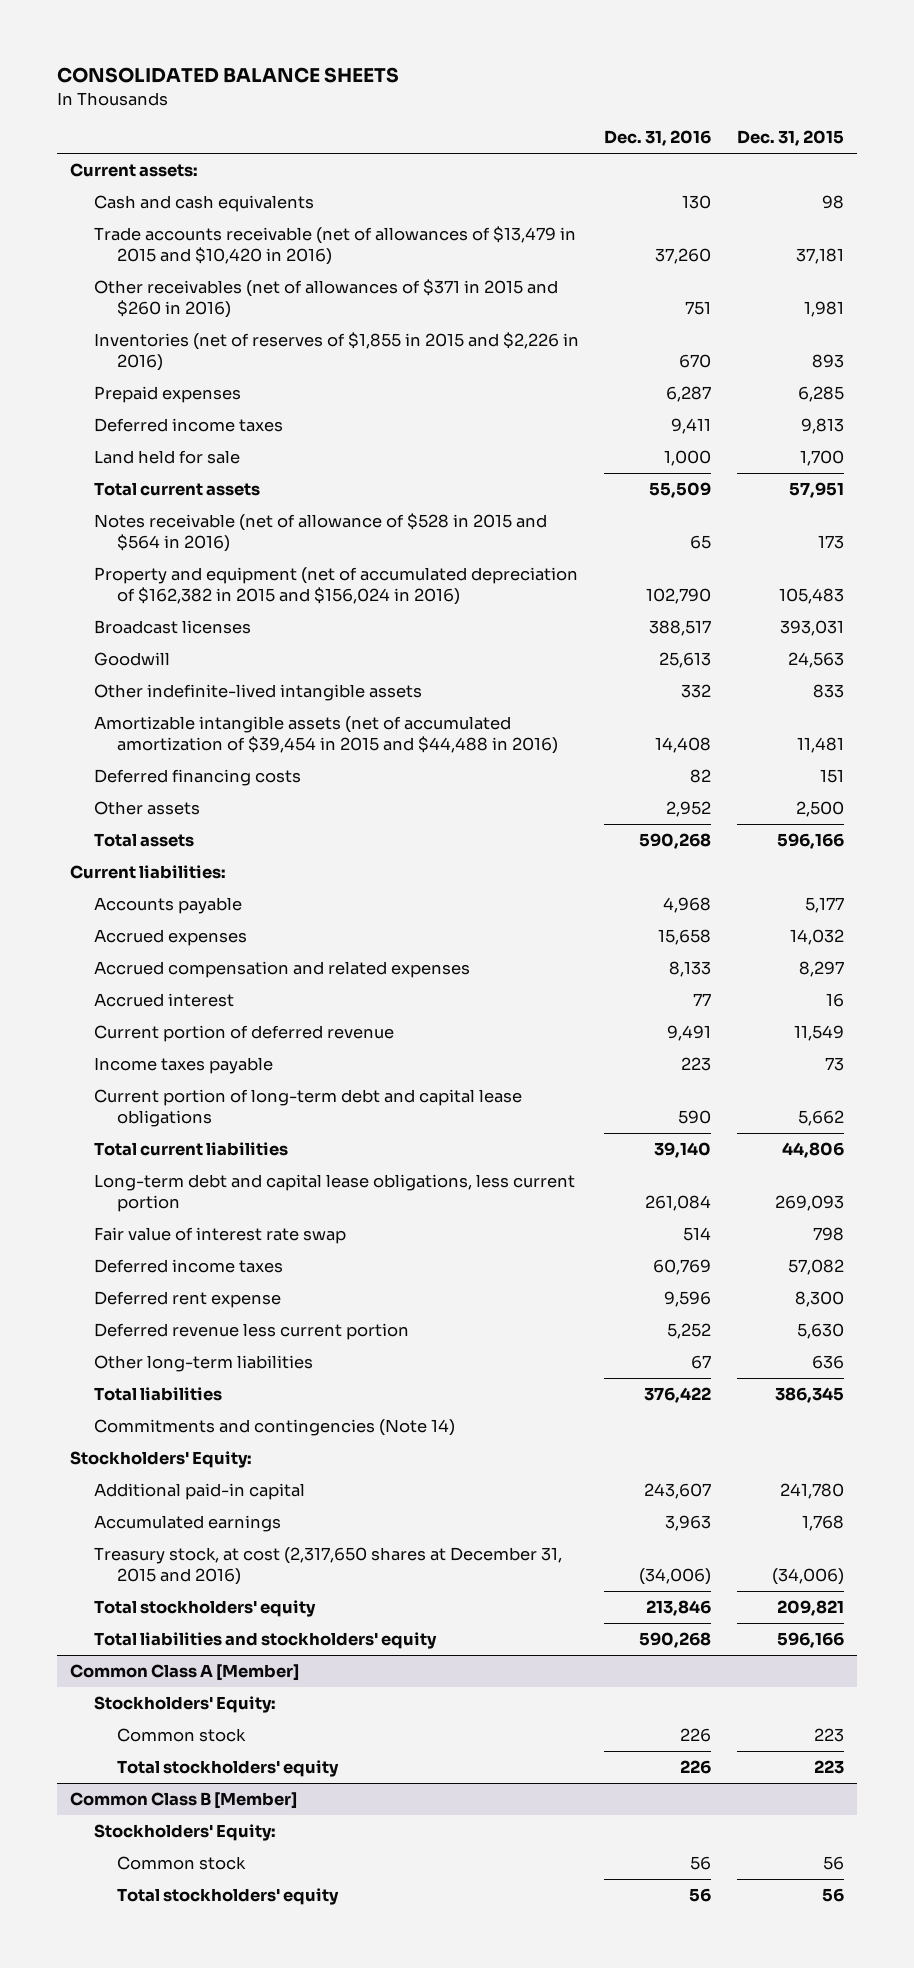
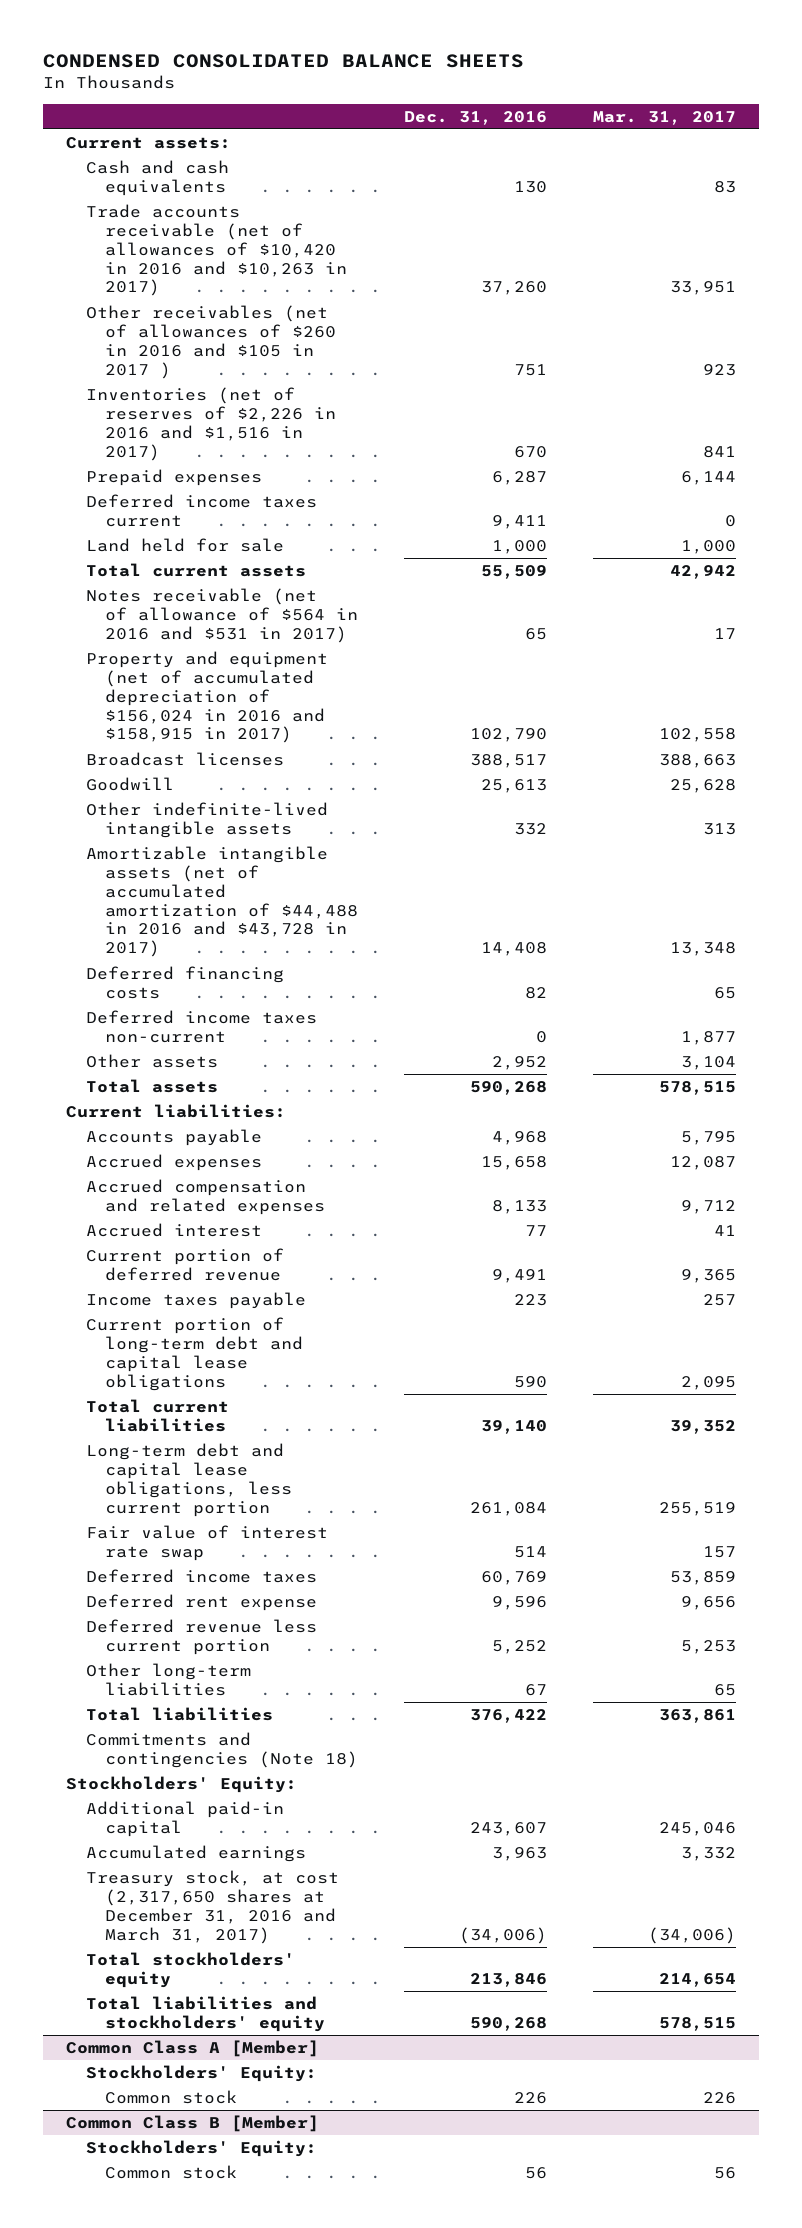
- CONSOLIDATED BALANCE SHEETS
+ CONDENSED CONSOLIDATED BALANCE SHEETS
- | Dec. 31, 2016 | Dec. 31, 2015
+ | Dec. 31, 2016 | Mar. 31, 2017
- Trade accounts receivable (net of allowances of $13,479 in 2015 and $10,420 in 2016) | 37,260 | 37,181
- Other receivables (net of allowances of $371 in 2015 and $260 in 2016) | 751 | 1,981
- Inventories (net of reserves of $1,855 in 2015 and $2,226 in 2016) | 670 | 893
+ Trade accounts receivable (net of allowances of $10,420 in 2016 and $10,263 in 2017) | 37,260 | 33,951
+ Other receivables (net of allowances of $260 in 2016 and $105 in 2017 ) | 751 | 923
+ Inventories (net of reserves of $2,226 in 2016 and $1,516 in 2017) | 670 | 841
- Deferred income taxes | 9,411 | 9,813
+ Deferred income taxes current | 9,411 | 0
- Notes receivable (net of allowance of $528 in 2015 and $564 in 2016) | 65 | 173
- Property and equipment (net of accumulated depreciation of $162,382 in 2015 and $156,024 in 2016) | 102,790 | 105,483
+ Notes receivable (net of allowance of $564 in 2016 and $531 in 2017) | 65 | 17
+ Property and equipment (net of accumulated depreciation of $156,024 in 2016 and $158,915 in 2017) | 102,790 | 102,558
- Amortizable intangible assets (net of accumulated amortization of $39,454 in 2015 and $44,488 in 2016) | 14,408 | 11,481
+ Amortizable intangible assets (net of accumulated amortization of $44,488 in 2016 and $43,728 in 2017) | 14,408 | 13,348
+ Deferred income taxes non-current | 0 | 1,877
- Commitments and contingencies (Note 14)
+ Commitments and contingencies (Note 18)
- Treasury stock, at cost (2,317,650 shares at December 31, 2015 and 2016) | (34,006) | (34,006)
+ Treasury stock, at cost (2,317,650 shares at December 31, 2016 and March 31, 2017) | (34,006) | (34,006)
@ Common Class A [Member]
- Total stockholders' equity | 226 | 223
@ Common Class B [Member]
- Total stockholders' equity | 56 | 56

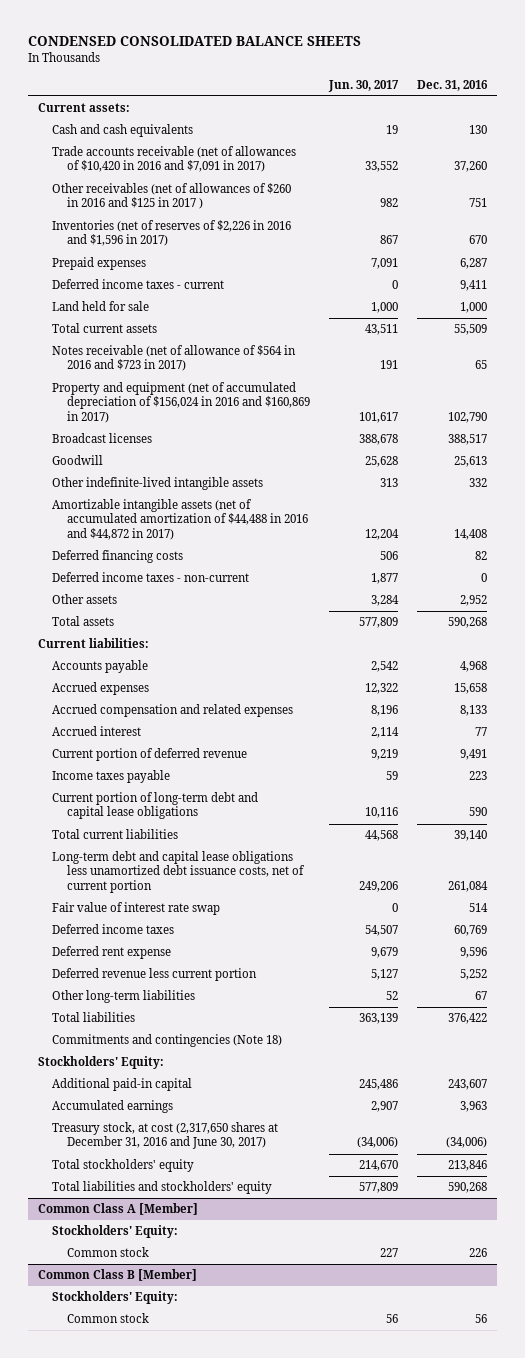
- | Dec. 31, 2016 | Mar. 31, 2017
+ | Jun. 30, 2017 | Dec. 31, 2016
- Trade accounts receivable (net of allowances of $10,420 in 2016 and $10,263 in 2017) | 37,260 | 33,951
- Other receivables (net of allowances of $260 in 2016 and $105 in 2017 ) | 751 | 923
- Inventories (net of reserves of $2,226 in 2016 and $1,516 in 2017) | 670 | 841
+ Trade accounts receivable (net of allowances of $10,420 in 2016 and $7,091 in 2017) | 33,552 | 37,260
+ Other receivables (net of allowances of $260 in 2016 and $125 in 2017 ) | 982 | 751
+ Inventories (net of reserves of $2,226 in 2016 and $1,596 in 2017) | 867 | 670
- Deferred income taxes current | 9,411 | 0
+ Deferred income taxes - current | 0 | 9,411
- Notes receivable (net of allowance of $564 in 2016 and $531 in 2017) | 65 | 17
- Property and equipment (net of accumulated depreciation of $156,024 in 2016 and $158,915 in 2017) | 102,790 | 102,558
+ Notes receivable (net of allowance of $564 in 2016 and $723 in 2017) | 191 | 65
+ Property and equipment (net of accumulated depreciation of $156,024 in 2016 and $160,869 in 2017) | 101,617 | 102,790
- Amortizable intangible assets (net of accumulated amortization of $44,488 in 2016 and $43,728 in 2017) | 14,408 | 13,348
+ Amortizable intangible assets (net of accumulated amortization of $44,488 in 2016 and $44,872 in 2017) | 12,204 | 14,408
- Deferred income taxes non-current | 0 | 1,877
+ Deferred income taxes - non-current | 1,877 | 0
- Long-term debt and capital lease obligations, less current portion | 261,084 | 255,519
+ Long-term debt and capital lease obligations less unamortized debt issuance costs, net of current portion | 249,206 | 261,084
- Treasury stock, at cost (2,317,650 shares at December 31, 2016 and March 31, 2017) | (34,006) | (34,006)
+ Treasury stock, at cost (2,317,650 shares at December 31, 2016 and June 30, 2017) | (34,006) | (34,006)

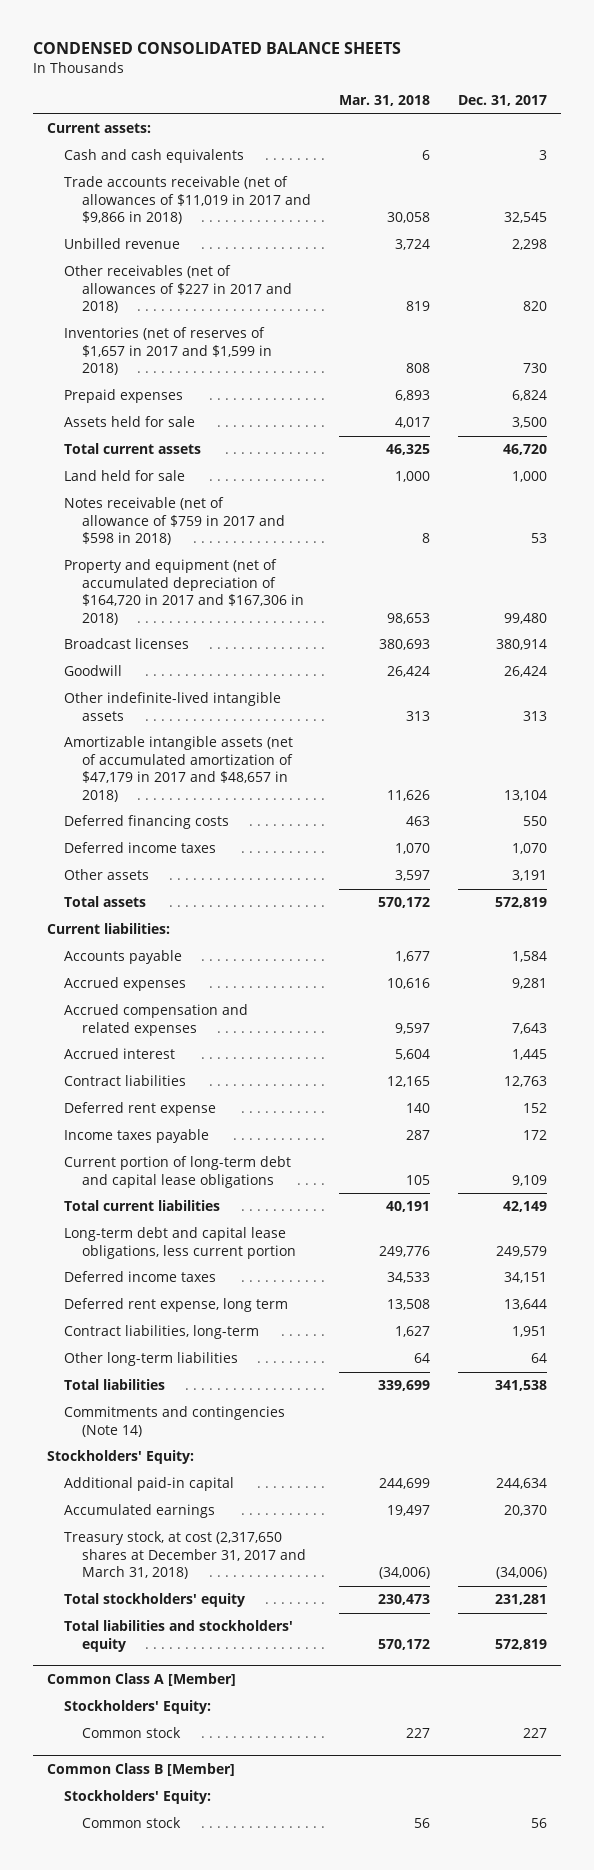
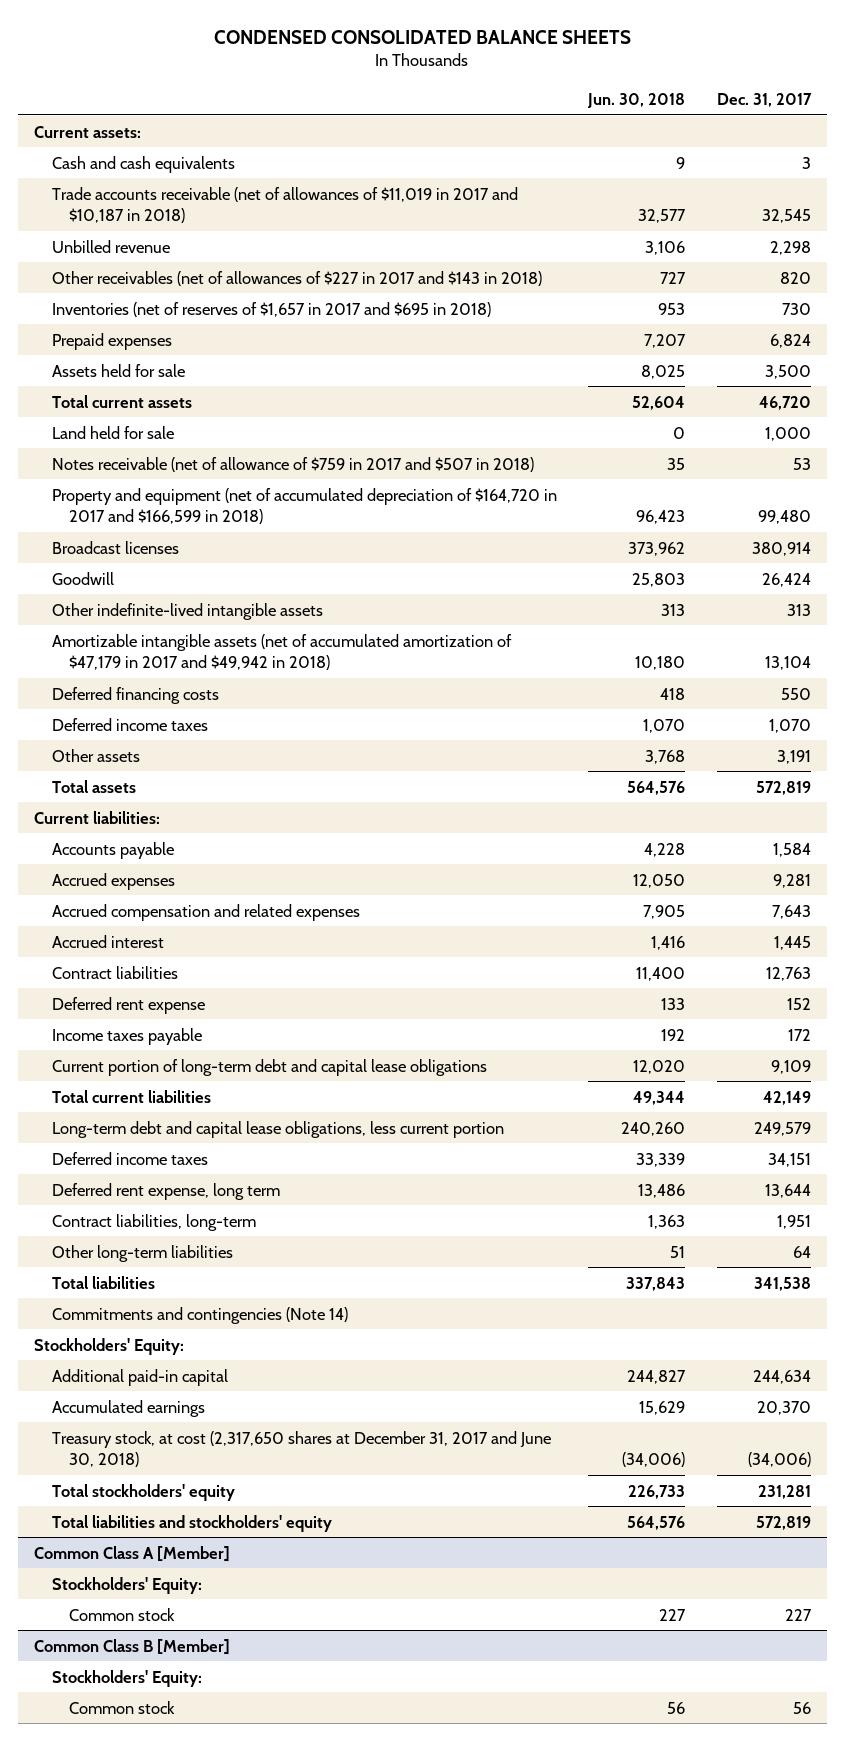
- | Mar. 31, 2018 | Dec. 31, 2017
+ | Jun. 30, 2018 | Dec. 31, 2017
- Trade accounts receivable (net of allowances of $11,019 in 2017 and $9,866 in 2018) | 30,058 | 32,545
+ Trade accounts receivable (net of allowances of $11,019 in 2017 and $10,187 in 2018) | 32,577 | 32,545
- Other receivables (net of allowances of $227 in 2017 and 2018) | 819 | 820
- Inventories (net of reserves of $1,657 in 2017 and $1,599 in 2018) | 808 | 730
+ Other receivables (net of allowances of $227 in 2017 and $143 in 2018) | 727 | 820
+ Inventories (net of reserves of $1,657 in 2017 and $695 in 2018) | 953 | 730
- Notes receivable (net of allowance of $759 in 2017 and $598 in 2018) | 8 | 53
- Property and equipment (net of accumulated depreciation of $164,720 in 2017 and $167,306 in 2018) | 98,653 | 99,480
+ Notes receivable (net of allowance of $759 in 2017 and $507 in 2018) | 35 | 53
+ Property and equipment (net of accumulated depreciation of $164,720 in 2017 and $166,599 in 2018) | 96,423 | 99,480
- Amortizable intangible assets (net of accumulated amortization of $47,179 in 2017 and $48,657 in 2018) | 11,626 | 13,104
+ Amortizable intangible assets (net of accumulated amortization of $47,179 in 2017 and $49,942 in 2018) | 10,180 | 13,104
- Treasury stock, at cost (2,317,650 shares at December 31, 2017 and March 31, 2018) | (34,006) | (34,006)
+ Treasury stock, at cost (2,317,650 shares at December 31, 2017 and June 30, 2018) | (34,006) | (34,006)

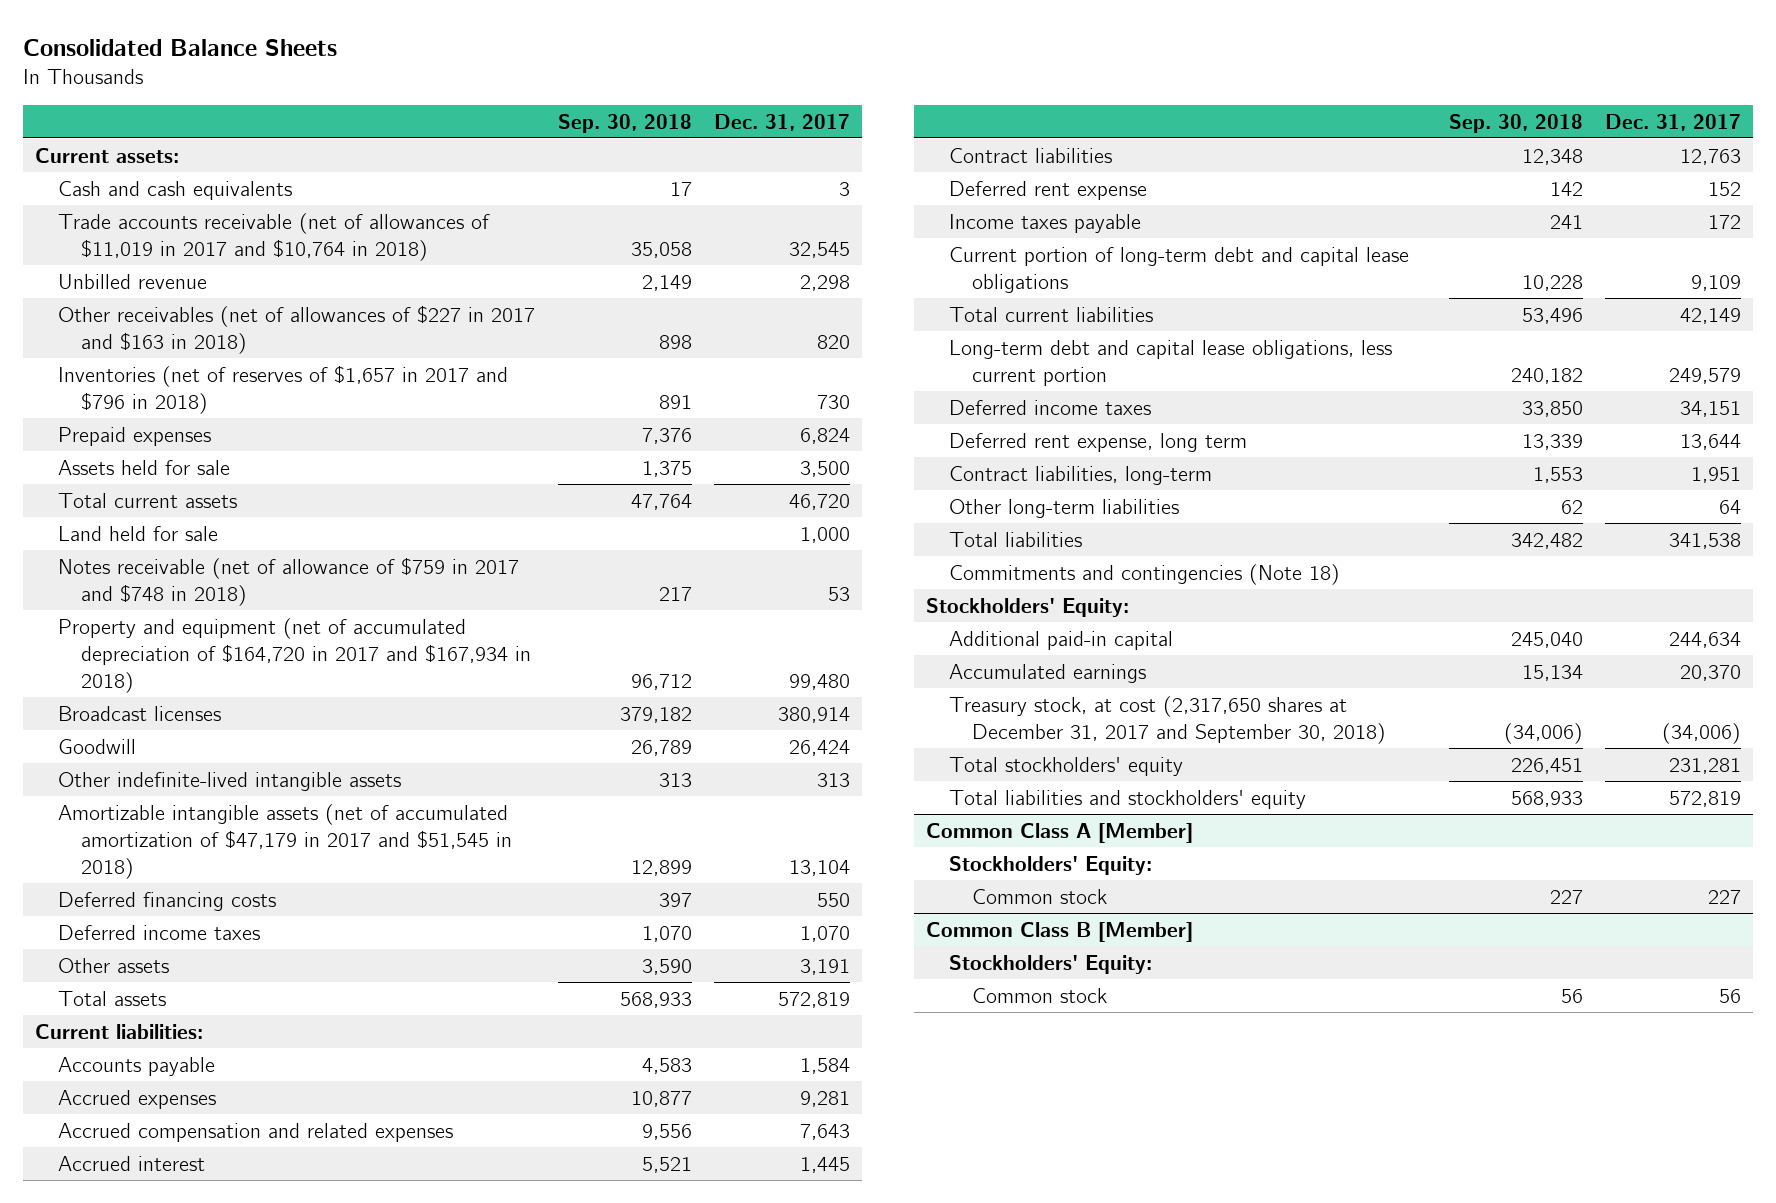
- CONDENSED CONSOLIDATED BALANCE SHEETS
+ Consolidated Balance Sheets
- | Jun. 30, 2018 | Dec. 31, 2017
+ | Sep. 30, 2018 | Dec. 31, 2017
- Trade accounts receivable (net of allowances of $11,019 in 2017 and $10,187 in 2018) | 32,577 | 32,545
+ Trade accounts receivable (net of allowances of $11,019 in 2017 and $10,764 in 2018) | 35,058 | 32,545
- Other receivables (net of allowances of $227 in 2017 and $143 in 2018) | 727 | 820
- Inventories (net of reserves of $1,657 in 2017 and $695 in 2018) | 953 | 730
+ Other receivables (net of allowances of $227 in 2017 and $163 in 2018) | 898 | 820
+ Inventories (net of reserves of $1,657 in 2017 and $796 in 2018) | 891 | 730
- Notes receivable (net of allowance of $759 in 2017 and $507 in 2018) | 35 | 53
- Property and equipment (net of accumulated depreciation of $164,720 in 2017 and $166,599 in 2018) | 96,423 | 99,480
+ Notes receivable (net of allowance of $759 in 2017 and $748 in 2018) | 217 | 53
+ Property and equipment (net of accumulated depreciation of $164,720 in 2017 and $167,934 in 2018) | 96,712 | 99,480
- Amortizable intangible assets (net of accumulated amortization of $47,179 in 2017 and $49,942 in 2018) | 10,180 | 13,104
+ Amortizable intangible assets (net of accumulated amortization of $47,179 in 2017 and $51,545 in 2018) | 12,899 | 13,104
- Commitments and contingencies (Note 14)
+ Commitments and contingencies (Note 18)
- Treasury stock, at cost (2,317,650 shares at December 31, 2017 and June 30, 2018) | (34,006) | (34,006)
+ Treasury stock, at cost (2,317,650 shares at December 31, 2017 and September 30, 2018) | (34,006) | (34,006)

